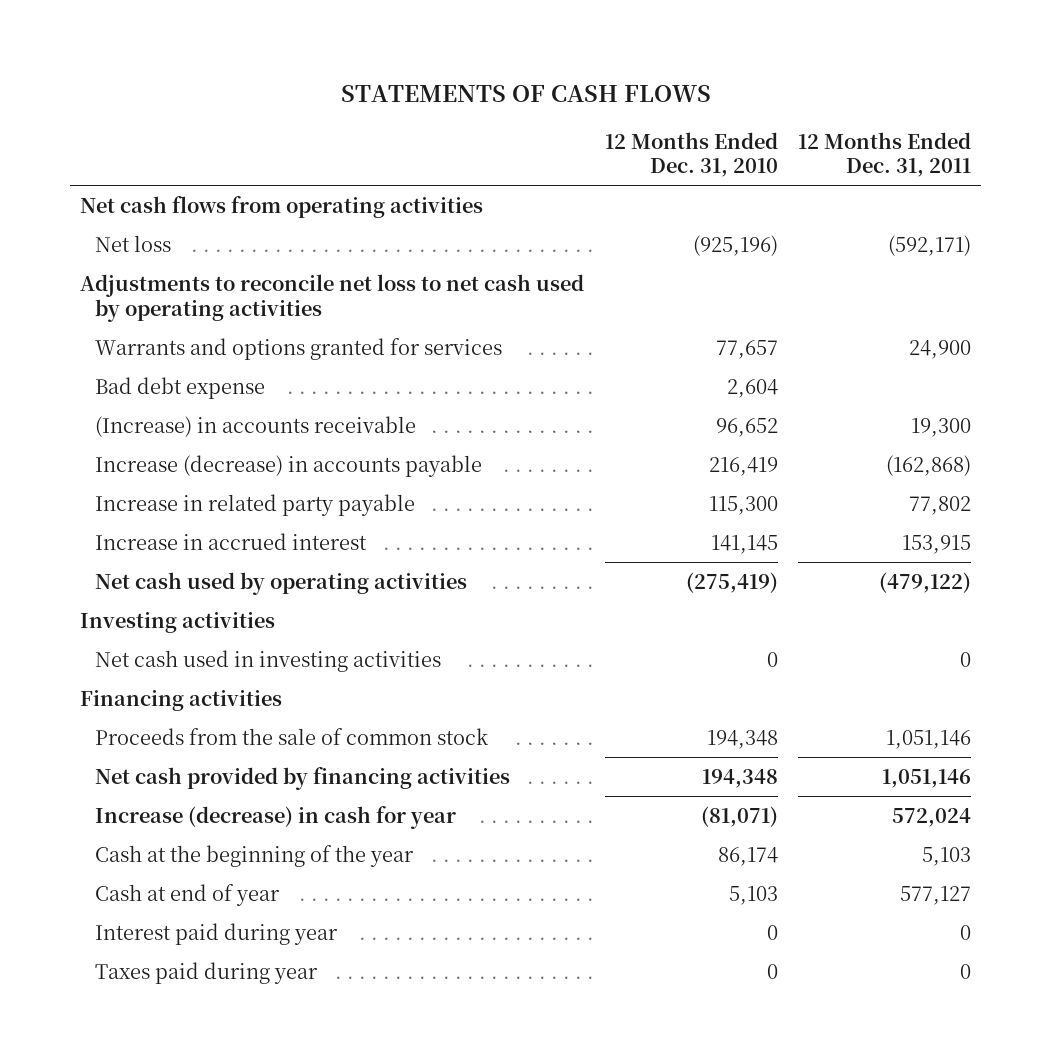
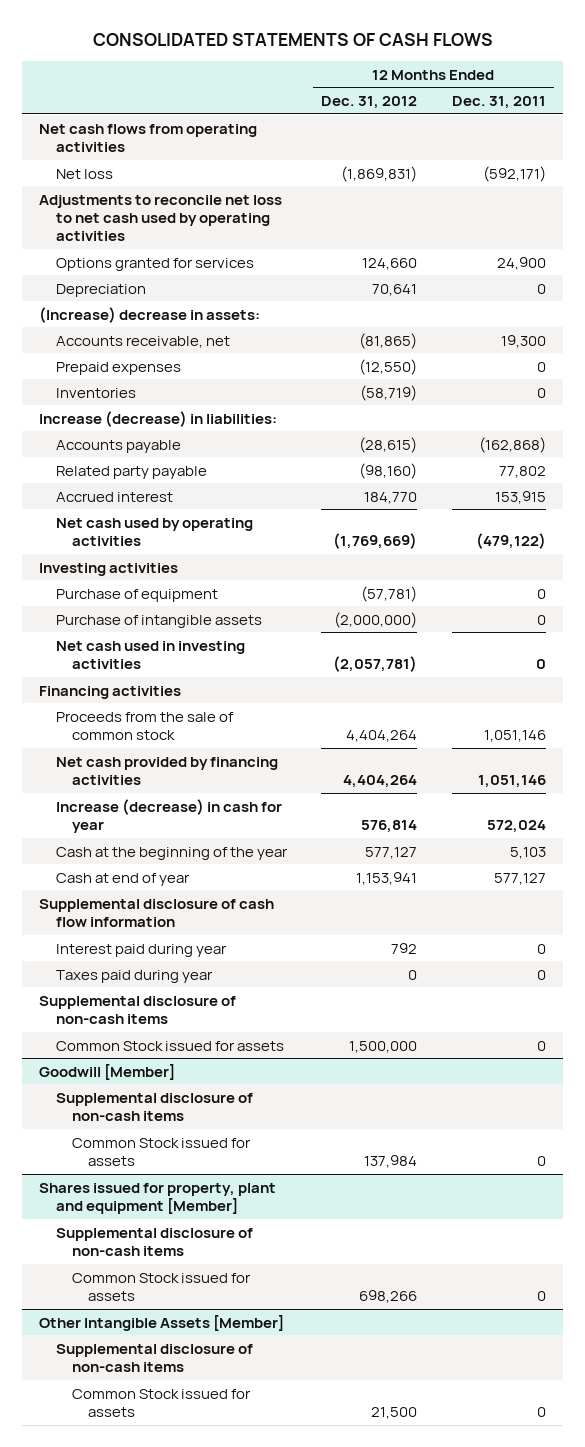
- STATEMENTS OF CASH FLOWS
+ CONSOLIDATED STATEMENTS OF CASH FLOWS
- | 12 Months Ended Dec. 31, 2010 | 12 Months Ended Dec. 31, 2011
+ | 12 Months Ended Dec. 31, 2012 | 12 Months Ended Dec. 31, 2011
- Warrants and options granted for services | 77,657 | 24,900
- Bad debt expense | 2,604 |
- (Increase) in accounts receivable | 96,652 | 19,300
- Increase (decrease) in accounts payable | 216,419 | (162,868)
- Increase in related party payable | 115,300 | 77,802
- Increase in accrued interest | 141,145 | 153,915
+ Options granted for services | 124,660 | 24,900
+ Depreciation | 70,641 | 0
+ (Increase) decrease in assets:
+ Accounts receivable, net | (81,865) | 19,300
+ Prepaid expenses | (12,550) | 0
+ Inventories | (58,719) | 0
+ Increase (decrease) in liabilities:
+ Accounts payable | (28,615) | (162,868)
+ Related party payable | (98,160) | 77,802
+ Accrued interest | 184,770 | 153,915
+ Purchase of equipment | (57,781) | 0
+ Purchase of intangible assets | (2,000,000) | 0
+ Supplemental disclosure of cash flow information
+ Supplemental disclosure of non-cash items
+ Common Stock issued for assets | 1,500,000 | 0
+ Goodwill [Member]
+ Supplemental disclosure of non-cash items
+ Common Stock issued for assets | 137,984 | 0
+ Shares issued for property, plant and equipment [Member]
+ Supplemental disclosure of non-cash items
+ Common Stock issued for assets | 698,266 | 0
+ Other Intangible Assets [Member]
+ Supplemental disclosure of non-cash items
+ Common Stock issued for assets | 21,500 | 0

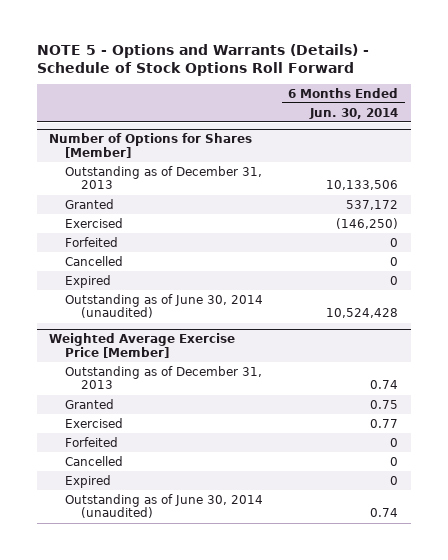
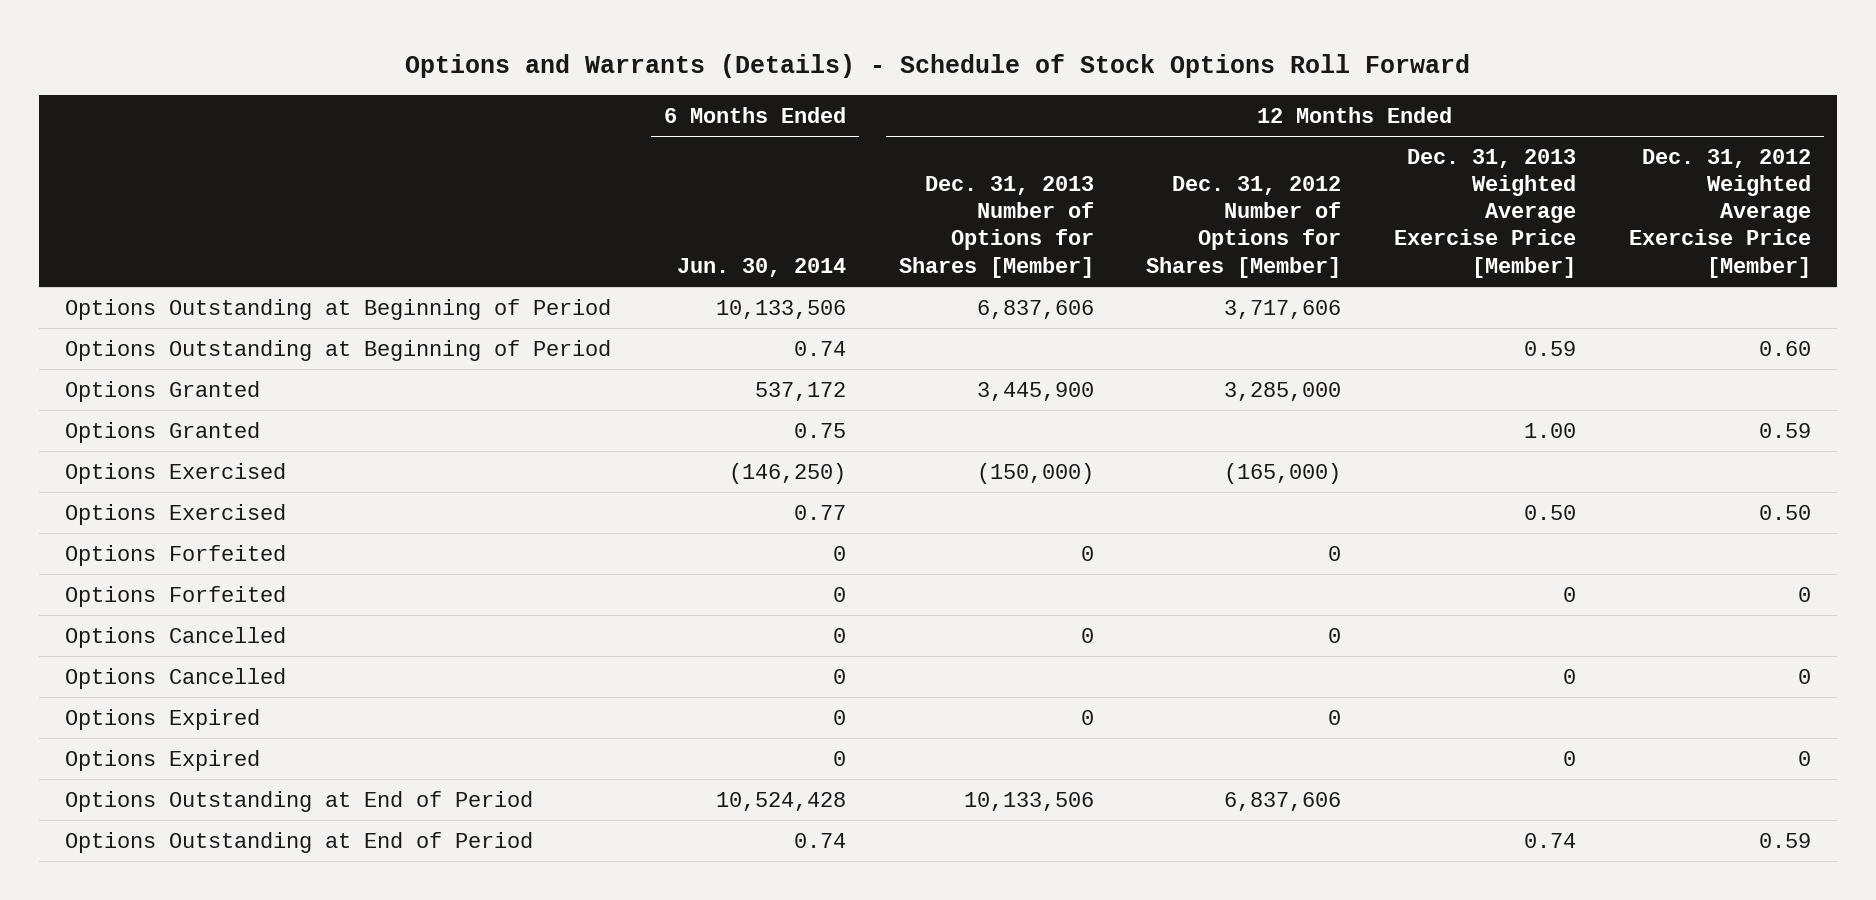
- NOTE 5 - Options and Warrants (Details) - Schedule of Stock Options Roll Forward
+ Options and Warrants (Details) - Schedule of Stock Options Roll Forward
- | 6 Months Ended Jun. 30, 2014
+ | 6 Months Ended Jun. 30, 2014 | 12 Months Ended Dec. 31, 2013 Number of Options for Shares [Member] | 12 Months Ended Dec. 31, 2012 Number of Options for Shares [Member] | 12 Months Ended Dec. 31, 2013 Weighted Average Exercise Price [Member] | 12 Months Ended Dec. 31, 2012 Weighted Average Exercise Price [Member]
- Number of Options for Shares [Member]
- Outstanding as of December 31, 2013 | 10,133,506
- Granted | 537,172
- Exercised | (146,250)
- Forfeited | 0
- Cancelled | 0
- Expired | 0
- Outstanding as of June 30, 2014 (unaudited) | 10,524,428
- Weighted Average Exercise Price [Member]
- Outstanding as of December 31, 2013 | 0.74
- Granted | 0.75
- Exercised | 0.77
- Forfeited | 0
- Cancelled | 0
- Expired | 0
- Outstanding as of June 30, 2014 (unaudited) | 0.74
+ Options Outstanding at Beginning of Period | 10,133,506 | 6,837,606 | 3,717,606 | |
+ Options Outstanding at Beginning of Period | 0.74 | | | 0.59 | 0.60
+ Options Granted | 537,172 | 3,445,900 | 3,285,000 | |
+ Options Granted | 0.75 | | | 1.00 | 0.59
+ Options Exercised | (146,250) | (150,000) | (165,000) | |
+ Options Exercised | 0.77 | | | 0.50 | 0.50
+ Options Forfeited | 0 | 0 | 0 | |
+ Options Forfeited | 0 | | | 0 | 0
+ Options Cancelled | 0 | 0 | 0 | |
+ Options Cancelled | 0 | | | 0 | 0
+ Options Expired | 0 | 0 | 0 | |
+ Options Expired | 0 | | | 0 | 0
+ Options Outstanding at End of Period | 10,524,428 | 10,133,506 | 6,837,606 | |
+ Options Outstanding at End of Period | 0.74 | | | 0.74 | 0.59

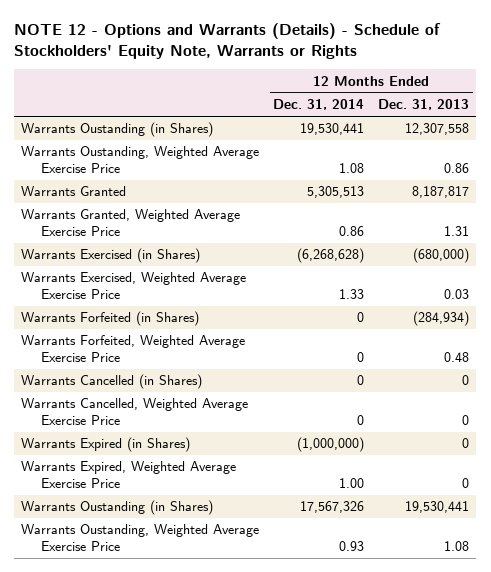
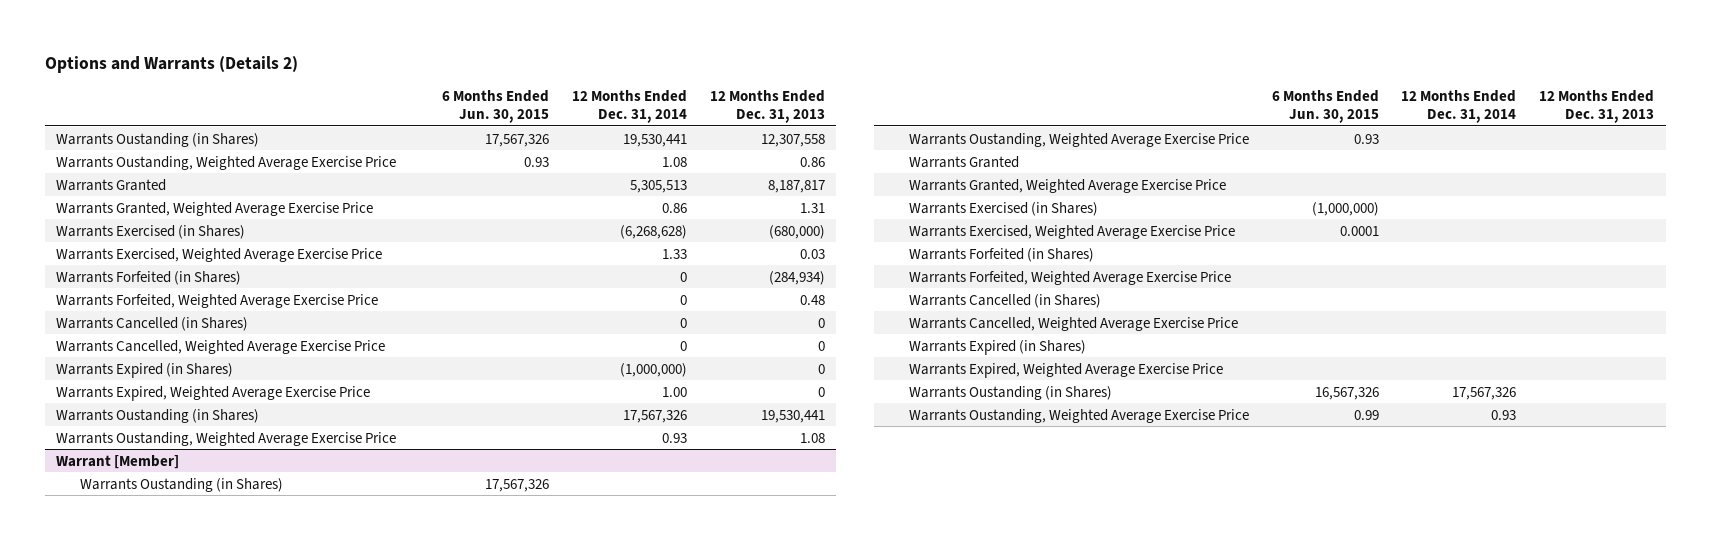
- NOTE 12 - Options and Warrants (Details) - Schedule of Stockholders' Equity Note, Warrants or Rights
+ Options and Warrants (Details 2)
- | 12 Months Ended Dec. 31, 2014 | 12 Months Ended Dec. 31, 2013
+ | 6 Months Ended Jun. 30, 2015 | 12 Months Ended Dec. 31, 2014 | 12 Months Ended Dec. 31, 2013
+ Warrant [Member]
+ Warrants Oustanding (in Shares) | 17,567,326 | |
+ Warrants Oustanding, Weighted Average Exercise Price | 0.93 | |
+ Warrants Granted
+ Warrants Granted, Weighted Average Exercise Price
+ Warrants Exercised (in Shares) | (1,000,000) | |
+ Warrants Exercised, Weighted Average Exercise Price | 0.0001 | |
+ Warrants Forfeited (in Shares)
+ Warrants Forfeited, Weighted Average Exercise Price
+ Warrants Cancelled (in Shares)
+ Warrants Cancelled, Weighted Average Exercise Price
+ Warrants Expired (in Shares)
+ Warrants Expired, Weighted Average Exercise Price
+ Warrants Oustanding (in Shares) | 16,567,326 | 17,567,326 |
+ Warrants Oustanding, Weighted Average Exercise Price | 0.99 | 0.93 |

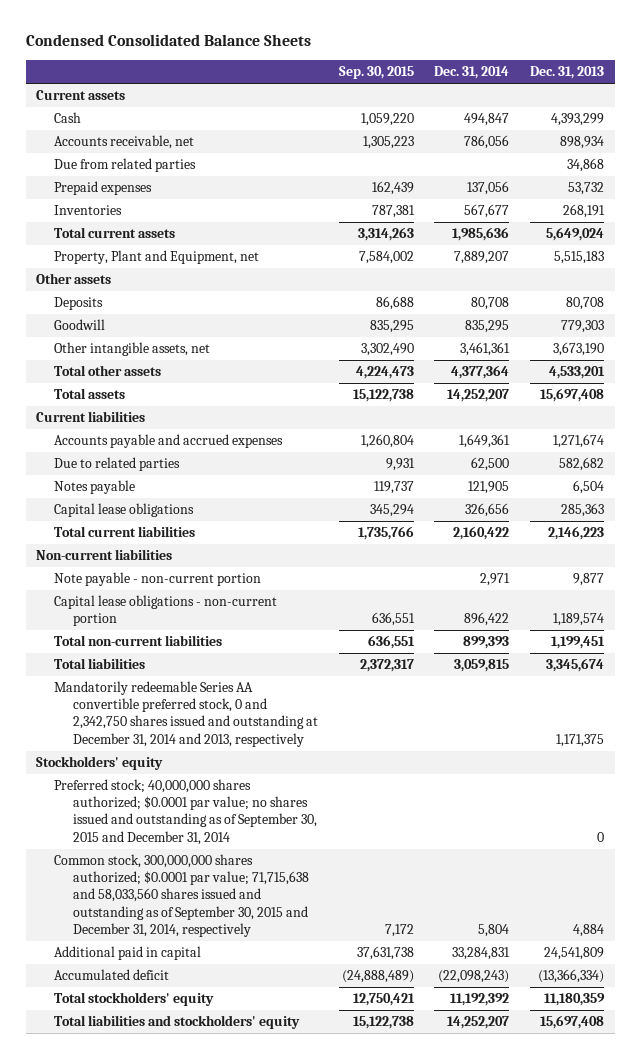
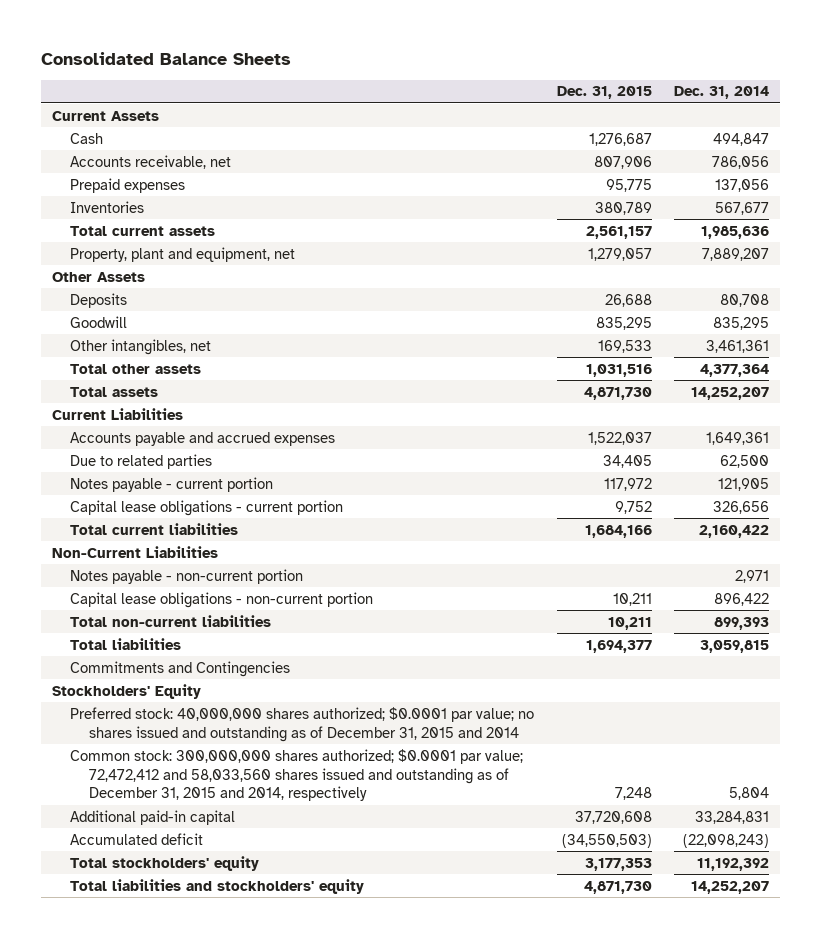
- Condensed Consolidated Balance Sheets
+ Consolidated Balance Sheets
- | Sep. 30, 2015 | Dec. 31, 2014 | Dec. 31, 2013
+ | Dec. 31, 2015 | Dec. 31, 2014
- Current assets
+ Current Assets
- Due from related parties | | | 34,868
- Property, Plant and Equipment, net | 7,584,002 | 7,889,207 | 5,515,183
- Other assets
+ Property, plant and equipment, net | 1,279,057 | 7,889,207
+ Other Assets
- Other intangible assets, net | 3,302,490 | 3,461,361 | 3,673,190
+ Other intangibles, net | 169,533 | 3,461,361
- Current liabilities
+ Current Liabilities
- Notes payable | 119,737 | 121,905 | 6,504
- Capital lease obligations | 345,294 | 326,656 | 285,363
+ Notes payable - current portion | 117,972 | 121,905
+ Capital lease obligations - current portion | 9,752 | 326,656
- Non-current liabilities
- Note payable - non-current portion | | 2,971 | 9,877
+ Non-Current Liabilities
+ Notes payable - non-current portion | | 2,971
- Mandatorily redeemable Series AA convertible preferred stock, 0 and 2,342,750 shares issued and outstanding at December 31, 2014 and 2013, respectively | | | 1,171,375
- Stockholders' equity
- Preferred stock; 40,000,000 shares authorized; $0.0001 par value; no shares issued and outstanding as of September 30, 2015 and December 31, 2014 | | | 0
- Common stock, 300,000,000 shares authorized; $0.0001 par value; 71,715,638 and 58,033,560 shares issued and outstanding as of September 30, 2015 and December 31, 2014, respectively | 7,172 | 5,804 | 4,884
- Additional paid in capital | 37,631,738 | 33,284,831 | 24,541,809
+ Commitments and Contingencies
+ Stockholders' Equity
+ Preferred stock: 40,000,000 shares authorized; $0.0001 par value; no shares issued and outstanding as of December 31, 2015 and 2014
+ Common stock: 300,000,000 shares authorized; $0.0001 par value; 72,472,412 and 58,033,560 shares issued and outstanding as of December 31, 2015 and 2014, respectively | 7,248 | 5,804
+ Additional paid-in capital | 37,720,608 | 33,284,831

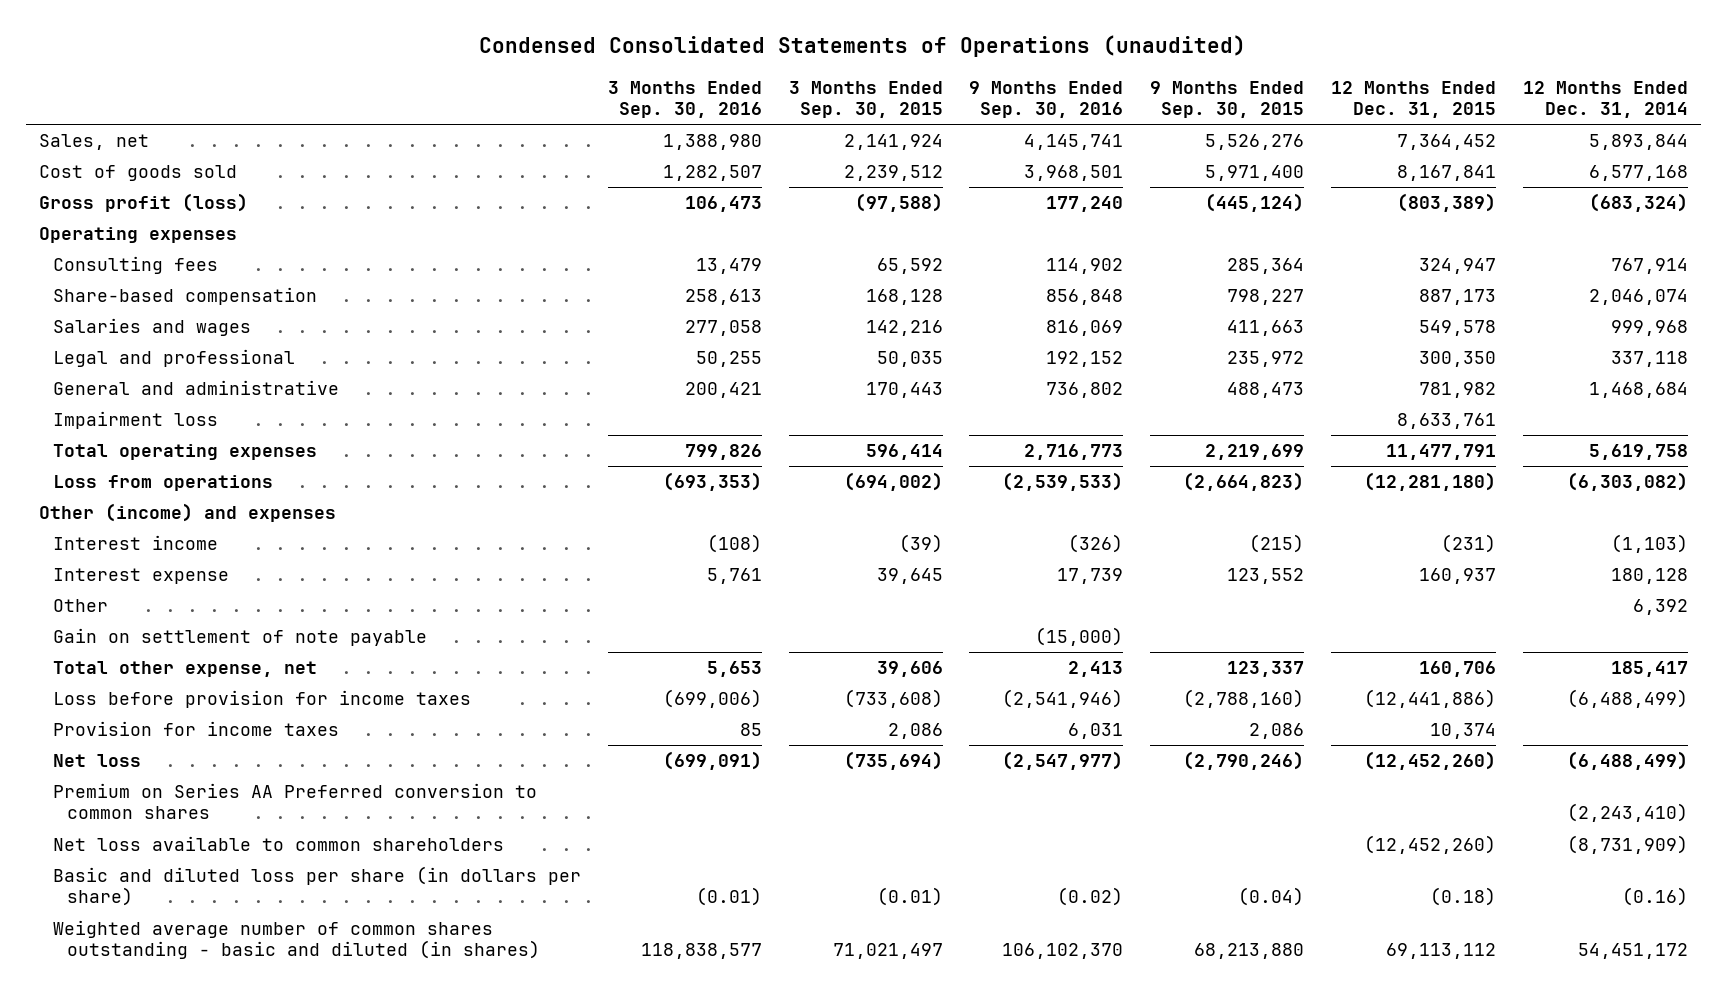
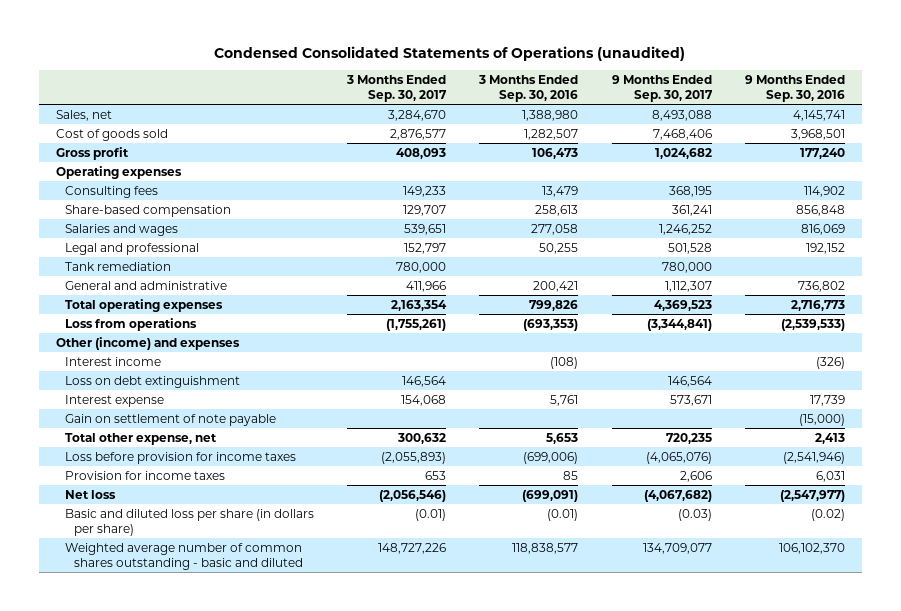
- | 3 Months Ended Sep. 30, 2016 | 3 Months Ended Sep. 30, 2015 | 9 Months Ended Sep. 30, 2016 | 9 Months Ended Sep. 30, 2015 | 12 Months Ended Dec. 31, 2015 | 12 Months Ended Dec. 31, 2014
+ | 3 Months Ended Sep. 30, 2017 | 3 Months Ended Sep. 30, 2016 | 9 Months Ended Sep. 30, 2017 | 9 Months Ended Sep. 30, 2016
- Gross profit (loss) | 106,473 | (97,588) | 177,240 | (445,124) | (803,389) | (683,324)
+ Gross profit | 408,093 | 106,473 | 1,024,682 | 177,240
+ Tank remediation | 780,000 | | 780,000 |
- Impairment loss | | | | | 8,633,761 |
+ Loss on debt extinguishment | 146,564 | | 146,564 |
- Other | | | | | | 6,392
- Premium on Series AA Preferred conversion to common shares | | | | | | (2,243,410)
- Net loss available to common shareholders | | | | | (12,452,260) | (8,731,909)
- Weighted average number of common shares outstanding - basic and diluted (in shares) | 118,838,577 | 71,021,497 | 106,102,370 | 68,213,880 | 69,113,112 | 54,451,172
+ Weighted average number of common shares outstanding - basic and diluted | 148,727,226 | 118,838,577 | 134,709,077 | 106,102,370

